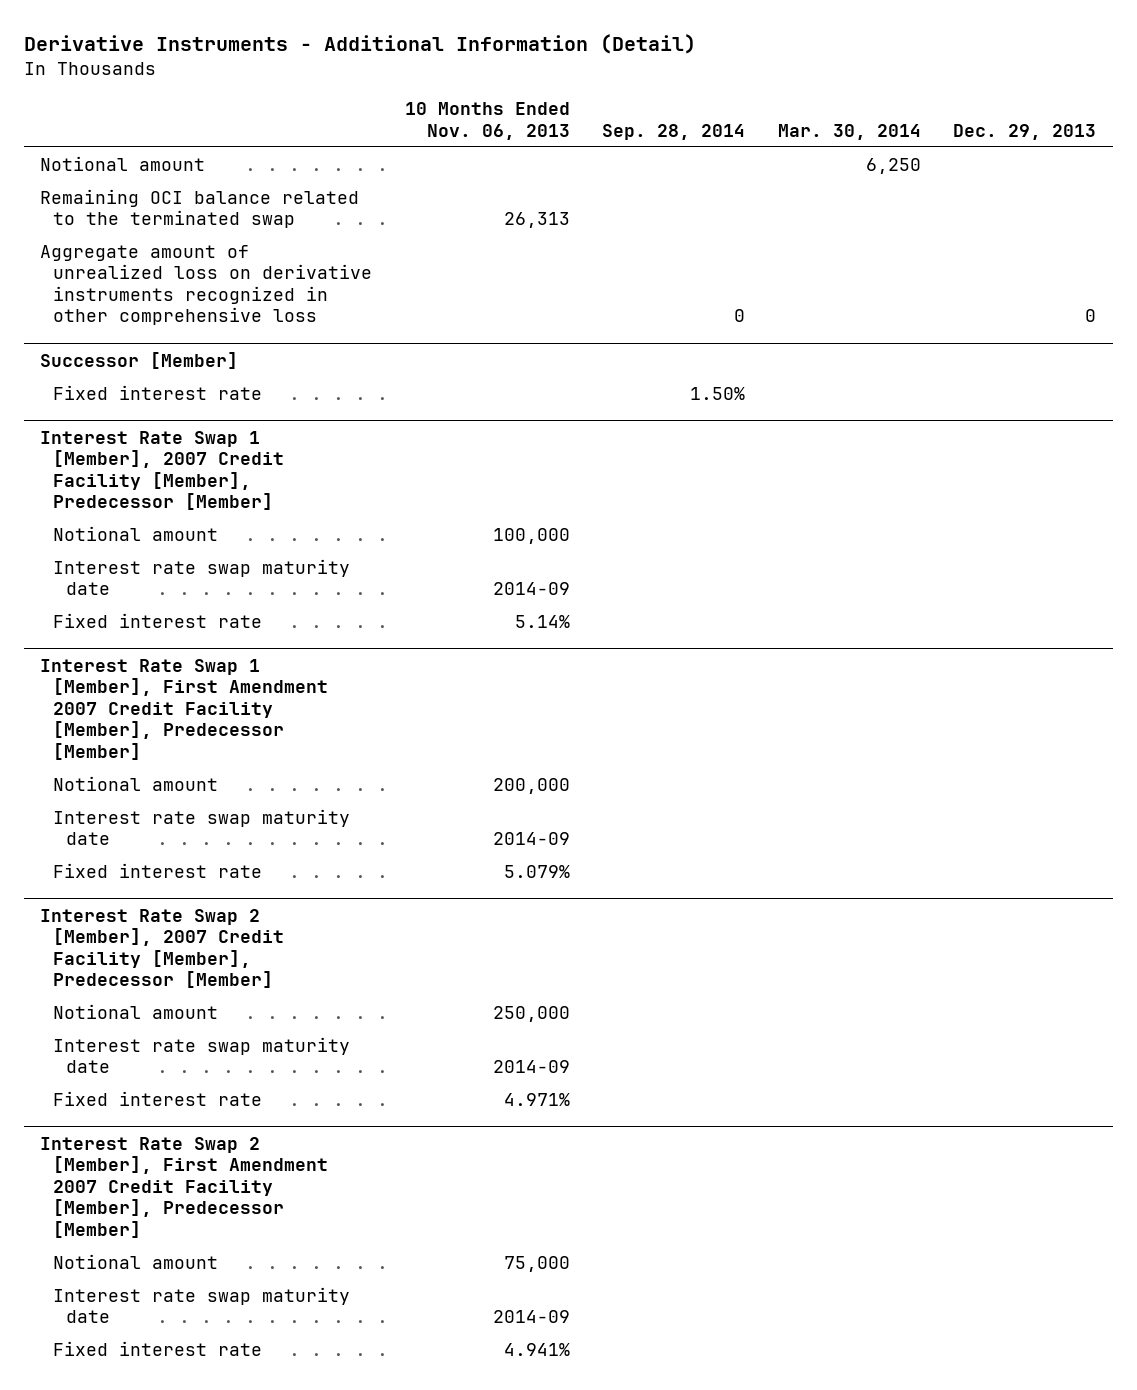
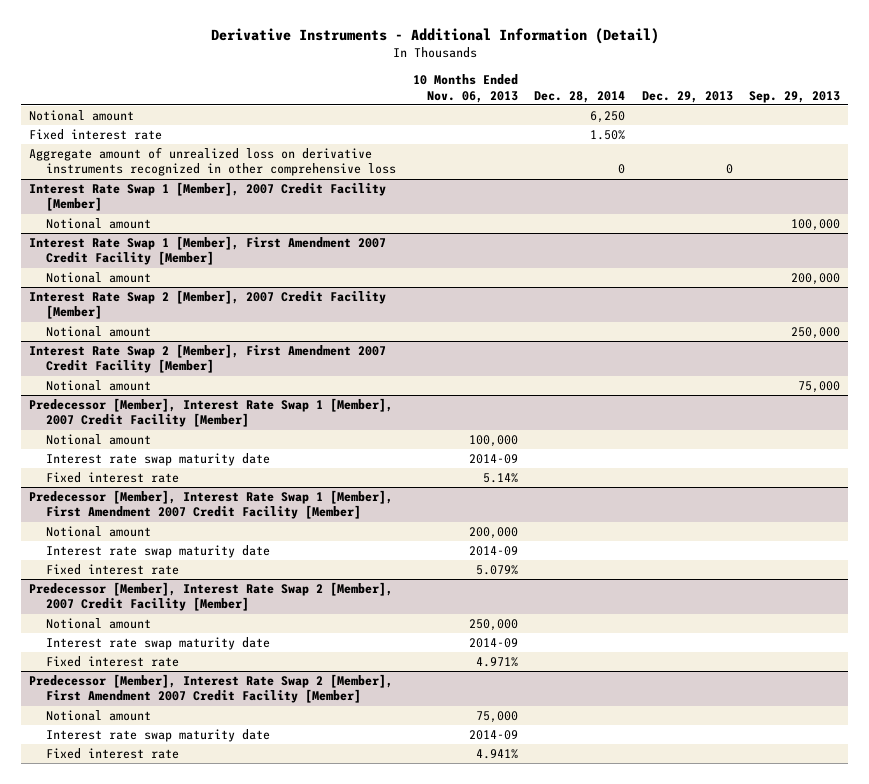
- | 10 Months Ended Nov. 06, 2013 | Sep. 28, 2014 | Mar. 30, 2014 | Dec. 29, 2013
+ | 10 Months Ended Nov. 06, 2013 | Dec. 28, 2014 | Dec. 29, 2013 | Sep. 29, 2013
- Remaining OCI balance related to the terminated swap | 26,313 | | |
- Successor [Member]
- Interest Rate Swap 1 [Member], 2007 Credit Facility [Member], Predecessor [Member]
moved down: Aggregate amount of unrealized loss on derivative instruments recognized in other comprehensive loss | | 0 | 0 |
+ Interest Rate Swap 1 [Member], 2007 Credit Facility [Member]
+ Notional amount | | | | 100,000
+ Interest Rate Swap 1 [Member], First Amendment 2007 Credit Facility [Member]
+ Notional amount | | | | 200,000
+ Interest Rate Swap 2 [Member], 2007 Credit Facility [Member]
+ Notional amount | | | | 250,000
+ Interest Rate Swap 2 [Member], First Amendment 2007 Credit Facility [Member]
+ Notional amount | | | | 75,000
+ Predecessor [Member], Interest Rate Swap 1 [Member], 2007 Credit Facility [Member]
- Interest Rate Swap 1 [Member], First Amendment 2007 Credit Facility [Member], Predecessor [Member]
+ Predecessor [Member], Interest Rate Swap 1 [Member], First Amendment 2007 Credit Facility [Member]
- Interest Rate Swap 2 [Member], 2007 Credit Facility [Member], Predecessor [Member]
+ Predecessor [Member], Interest Rate Swap 2 [Member], 2007 Credit Facility [Member]
- Interest Rate Swap 2 [Member], First Amendment 2007 Credit Facility [Member], Predecessor [Member]
+ Predecessor [Member], Interest Rate Swap 2 [Member], First Amendment 2007 Credit Facility [Member]

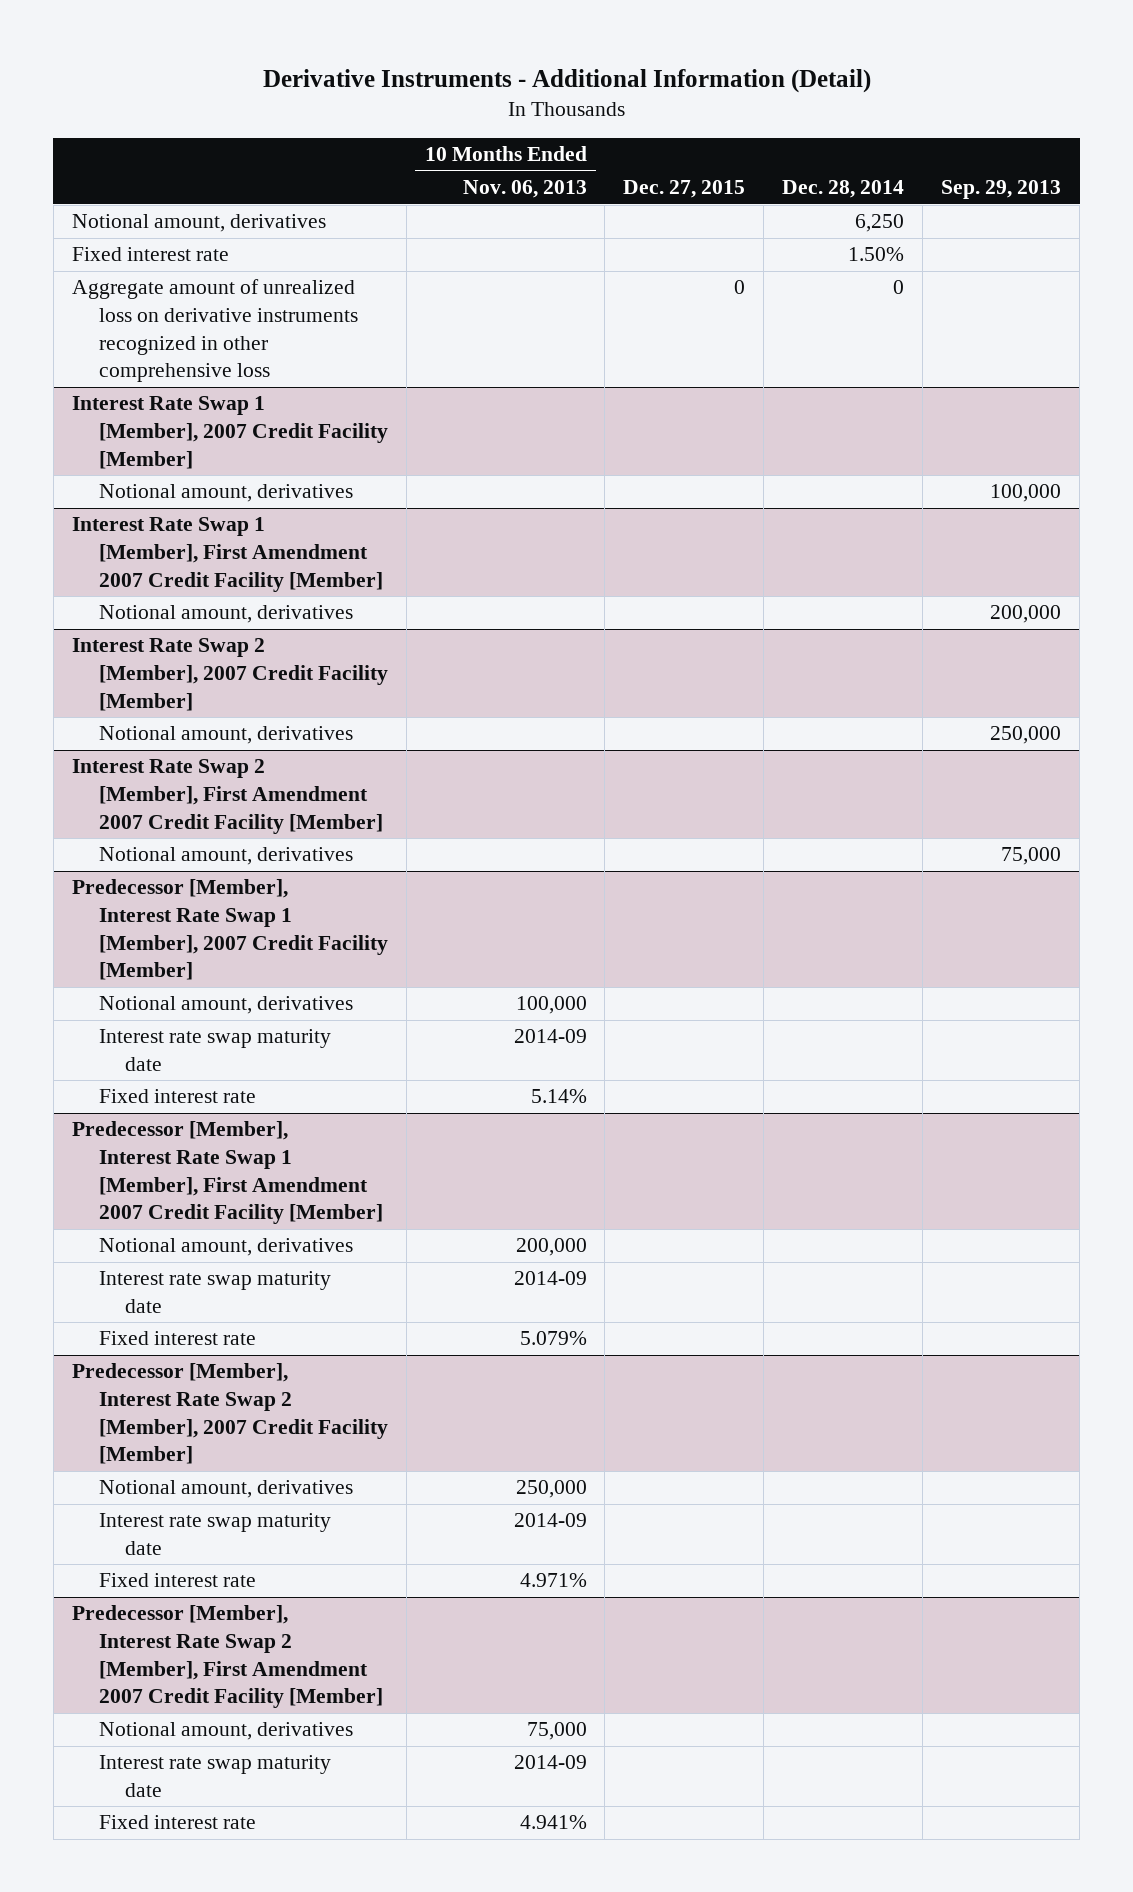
- | 10 Months Ended Nov. 06, 2013 | Dec. 28, 2014 | Dec. 29, 2013 | Sep. 29, 2013
+ | 10 Months Ended Nov. 06, 2013 | Dec. 27, 2015 | Dec. 28, 2014 | Sep. 29, 2013
- Notional amount | | 6,250 | |
+ Notional amount, derivatives | | | 6,250 |
@ Interest Rate Swap 1 [Member], 2007 Credit Facility [Member]
- Notional amount | | | | 100,000
+ Notional amount, derivatives | | | | 100,000
@ Interest Rate Swap 1 [Member], First Amendment 2007 Credit Facility [Member]
- Notional amount | | | | 200,000
+ Notional amount, derivatives | | | | 200,000
@ Interest Rate Swap 2 [Member], 2007 Credit Facility [Member]
- Notional amount | | | | 250,000
+ Notional amount, derivatives | | | | 250,000
@ Interest Rate Swap 2 [Member], First Amendment 2007 Credit Facility [Member]
- Notional amount | | | | 75,000
+ Notional amount, derivatives | | | | 75,000
@ Predecessor [Member], Interest Rate Swap 1 [Member], 2007 Credit Facility [Member]
- Notional amount | 100,000 | | |
+ Notional amount, derivatives | 100,000 | | |
@ Predecessor [Member], Interest Rate Swap 1 [Member], First Amendment 2007 Credit Facility [Member]
- Notional amount | 200,000 | | |
+ Notional amount, derivatives | 200,000 | | |
@ Predecessor [Member], Interest Rate Swap 2 [Member], 2007 Credit Facility [Member]
- Notional amount | 250,000 | | |
+ Notional amount, derivatives | 250,000 | | |
@ Predecessor [Member], Interest Rate Swap 2 [Member], First Amendment 2007 Credit Facility [Member]
- Notional amount | 75,000 | | |
+ Notional amount, derivatives | 75,000 | | |

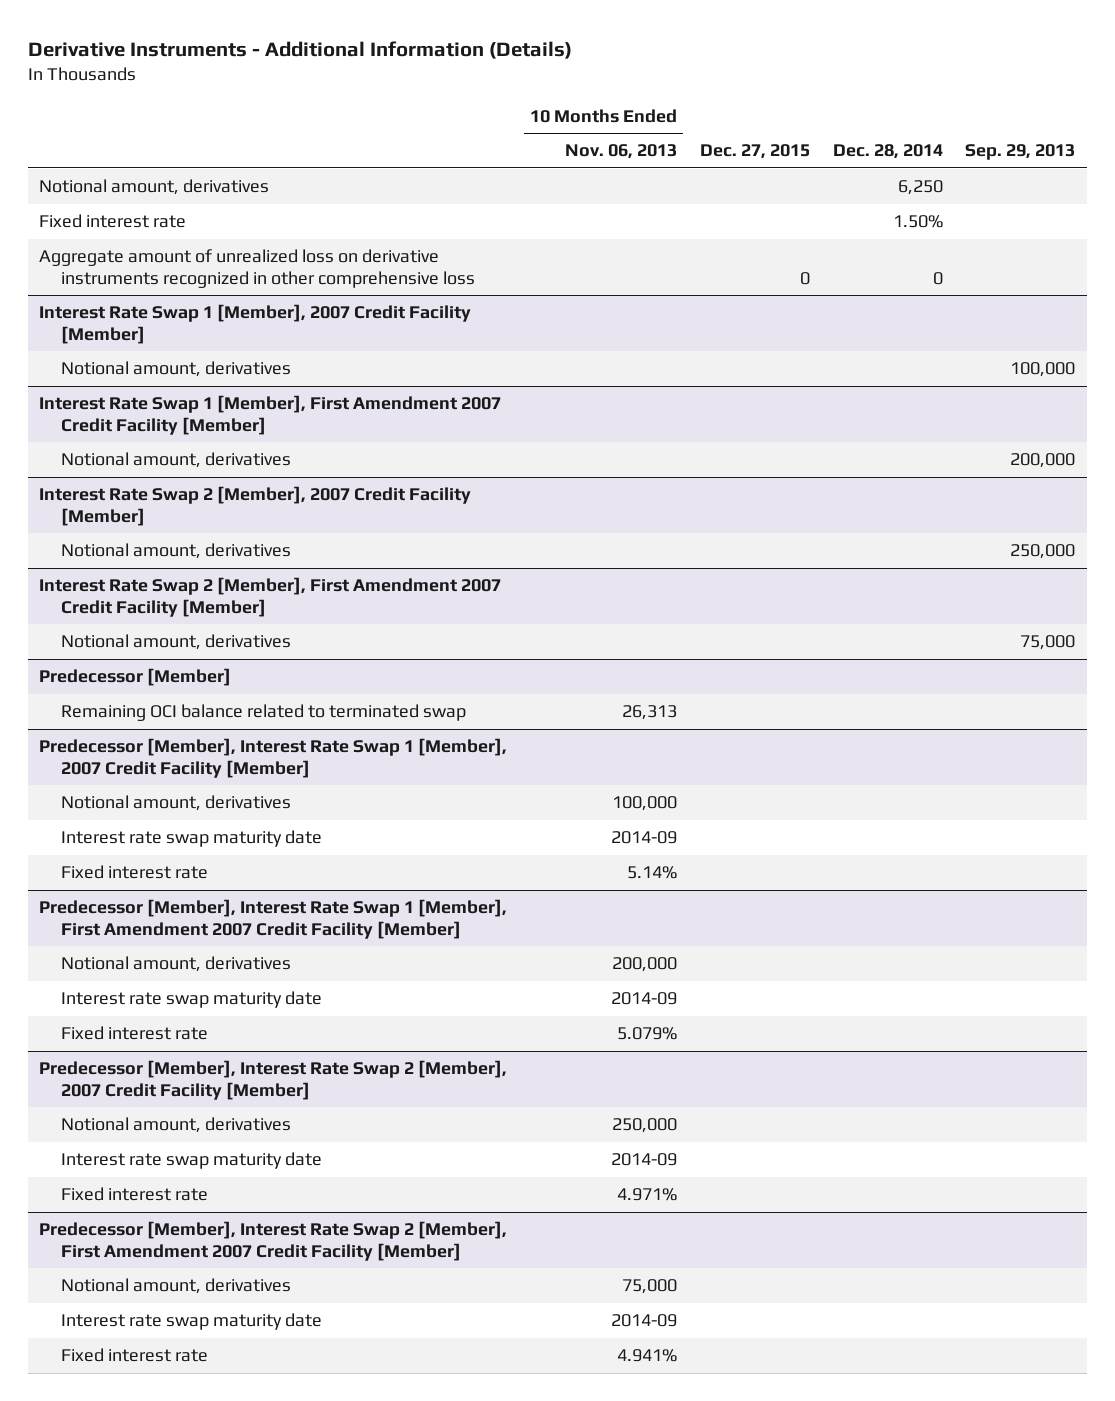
- Derivative Instruments - Additional Information (Detail)
+ Derivative Instruments - Additional Information (Details)
+ Predecessor [Member]
+ Remaining OCI balance related to terminated swap | 26,313 | | |

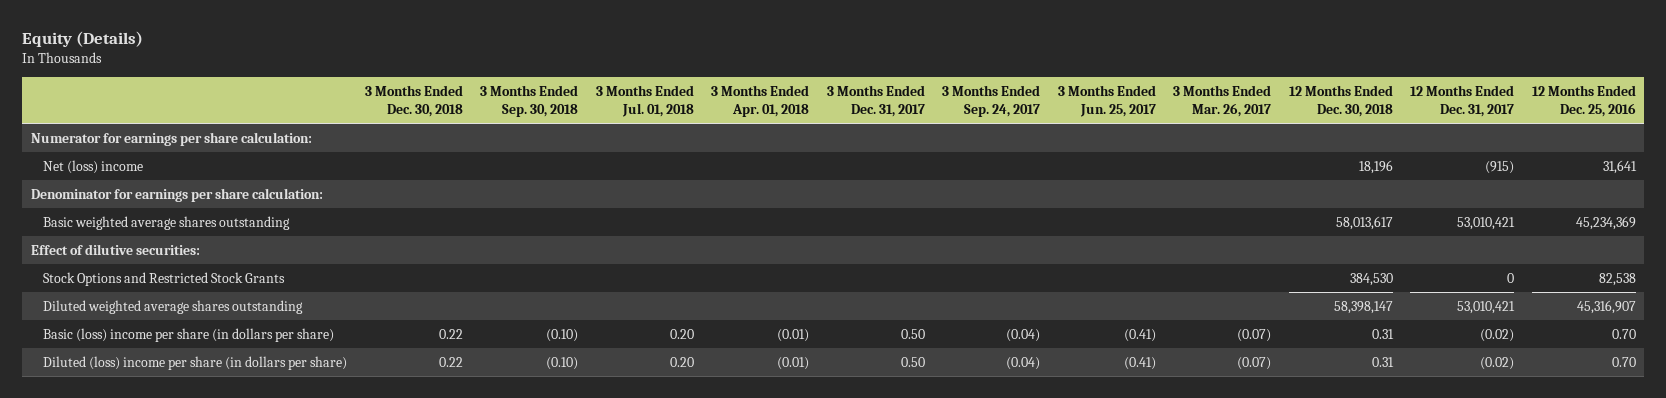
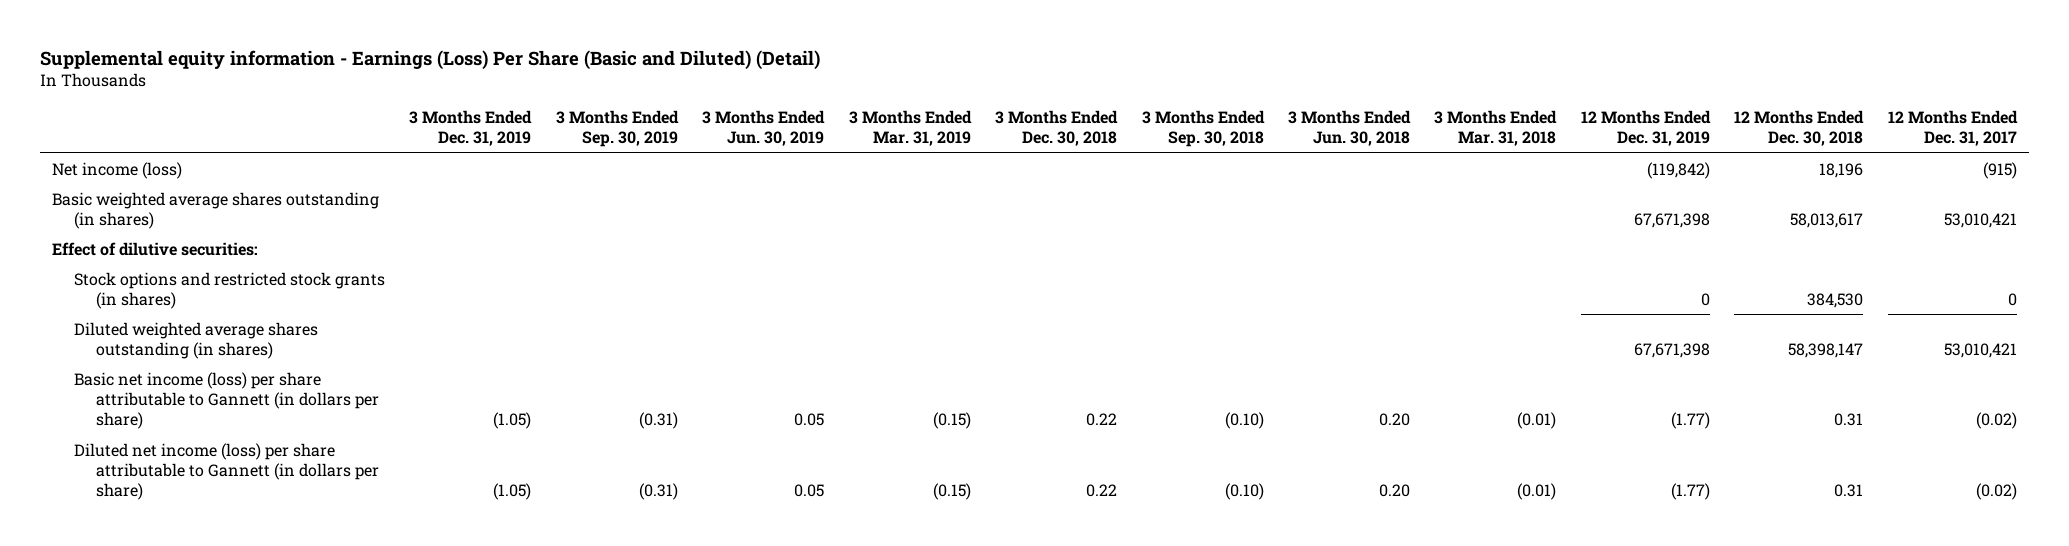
- Equity (Details)
+ Supplemental equity information - Earnings (Loss) Per Share (Basic and Diluted) (Detail)
- | 3 Months Ended Dec. 30, 2018 | 3 Months Ended Sep. 30, 2018 | 3 Months Ended Jul. 01, 2018 | 3 Months Ended Apr. 01, 2018 | 3 Months Ended Dec. 31, 2017 | 3 Months Ended Sep. 24, 2017 | 3 Months Ended Jun. 25, 2017 | 3 Months Ended Mar. 26, 2017 | 12 Months Ended Dec. 30, 2018 | 12 Months Ended Dec. 31, 2017 | 12 Months Ended Dec. 25, 2016
+ | 3 Months Ended Dec. 31, 2019 | 3 Months Ended Sep. 30, 2019 | 3 Months Ended Jun. 30, 2019 | 3 Months Ended Mar. 31, 2019 | 3 Months Ended Dec. 30, 2018 | 3 Months Ended Sep. 30, 2018 | 3 Months Ended Jun. 30, 2018 | 3 Months Ended Mar. 31, 2018 | 12 Months Ended Dec. 31, 2019 | 12 Months Ended Dec. 30, 2018 | 12 Months Ended Dec. 31, 2017
- Numerator for earnings per share calculation:
- Net (loss) income | | | | | | | | | 18,196 | (915) | 31,641
- Denominator for earnings per share calculation:
- Basic weighted average shares outstanding | | | | | | | | | 58,013,617 | 53,010,421 | 45,234,369
+ Net income (loss) | | | | | | | | | (119,842) | 18,196 | (915)
+ Basic weighted average shares outstanding (in shares) | | | | | | | | | 67,671,398 | 58,013,617 | 53,010,421
- Stock Options and Restricted Stock Grants | | | | | | | | | 384,530 | 0 | 82,538
- Diluted weighted average shares outstanding | | | | | | | | | 58,398,147 | 53,010,421 | 45,316,907
- Basic (loss) income per share (in dollars per share) | 0.22 | (0.10) | 0.20 | (0.01) | 0.50 | (0.04) | (0.41) | (0.07) | 0.31 | (0.02) | 0.70
- Diluted (loss) income per share (in dollars per share) | 0.22 | (0.10) | 0.20 | (0.01) | 0.50 | (0.04) | (0.41) | (0.07) | 0.31 | (0.02) | 0.70
+ Stock options and restricted stock grants (in shares) | | | | | | | | | 0 | 384,530 | 0
+ Diluted weighted average shares outstanding (in shares) | | | | | | | | | 67,671,398 | 58,398,147 | 53,010,421
+ Basic net income (loss) per share attributable to Gannett (in dollars per share) | (1.05) | (0.31) | 0.05 | (0.15) | 0.22 | (0.10) | 0.20 | (0.01) | (1.77) | 0.31 | (0.02)
+ Diluted net income (loss) per share attributable to Gannett (in dollars per share) | (1.05) | (0.31) | 0.05 | (0.15) | 0.22 | (0.10) | 0.20 | (0.01) | (1.77) | 0.31 | (0.02)

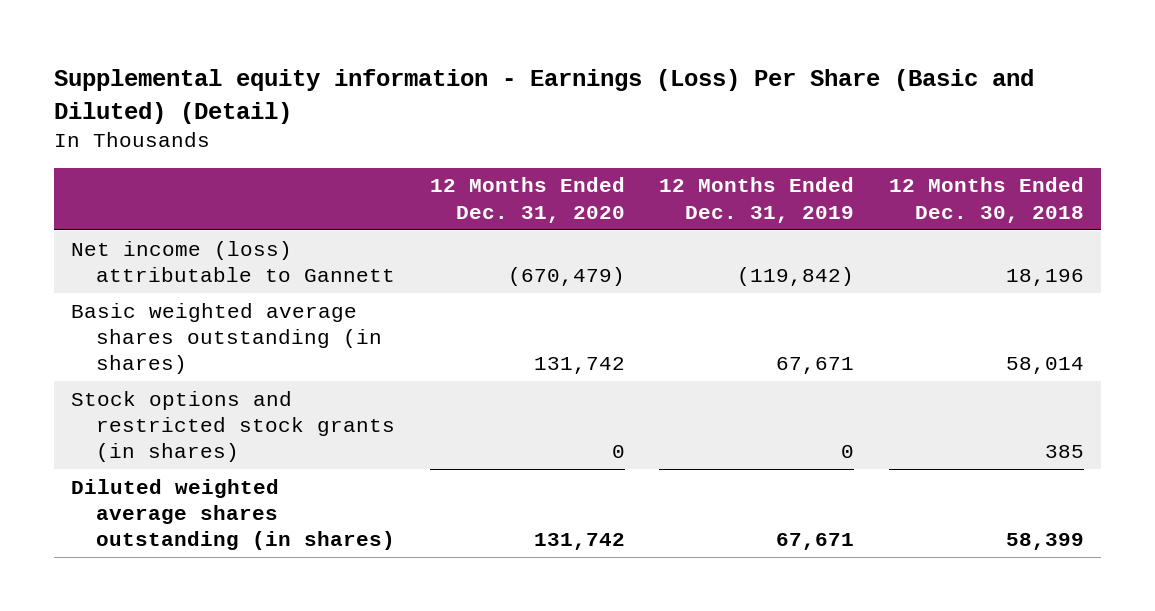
- | 3 Months Ended Dec. 31, 2019 | 3 Months Ended Sep. 30, 2019 | 3 Months Ended Jun. 30, 2019 | 3 Months Ended Mar. 31, 2019 | 3 Months Ended Dec. 30, 2018 | 3 Months Ended Sep. 30, 2018 | 3 Months Ended Jun. 30, 2018 | 3 Months Ended Mar. 31, 2018 | 12 Months Ended Dec. 31, 2019 | 12 Months Ended Dec. 30, 2018 | 12 Months Ended Dec. 31, 2017
+ | 12 Months Ended Dec. 31, 2020 | 12 Months Ended Dec. 31, 2019 | 12 Months Ended Dec. 30, 2018
- Net income (loss) | | | | | | | | | (119,842) | 18,196 | (915)
- Basic weighted average shares outstanding (in shares) | | | | | | | | | 67,671,398 | 58,013,617 | 53,010,421
- Effect of dilutive securities:
- Stock options and restricted stock grants (in shares) | | | | | | | | | 0 | 384,530 | 0
- Diluted weighted average shares outstanding (in shares) | | | | | | | | | 67,671,398 | 58,398,147 | 53,010,421
- Basic net income (loss) per share attributable to Gannett (in dollars per share) | (1.05) | (0.31) | 0.05 | (0.15) | 0.22 | (0.10) | 0.20 | (0.01) | (1.77) | 0.31 | (0.02)
- Diluted net income (loss) per share attributable to Gannett (in dollars per share) | (1.05) | (0.31) | 0.05 | (0.15) | 0.22 | (0.10) | 0.20 | (0.01) | (1.77) | 0.31 | (0.02)
+ Net income (loss) attributable to Gannett | (670,479) | (119,842) | 18,196
+ Basic weighted average shares outstanding (in shares) | 131,742 | 67,671 | 58,014
+ Stock options and restricted stock grants (in shares) | 0 | 0 | 385
+ Diluted weighted average shares outstanding (in shares) | 131,742 | 67,671 | 58,399

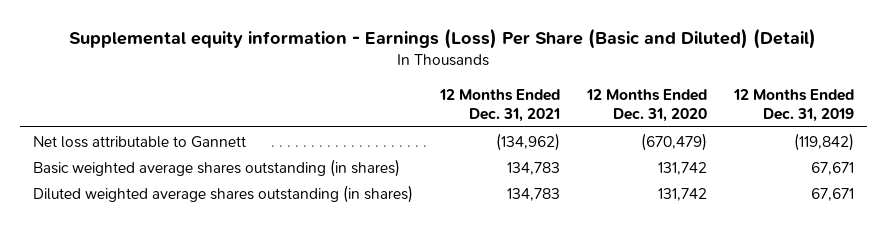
- | 12 Months Ended Dec. 31, 2020 | 12 Months Ended Dec. 31, 2019 | 12 Months Ended Dec. 30, 2018
+ | 12 Months Ended Dec. 31, 2021 | 12 Months Ended Dec. 31, 2020 | 12 Months Ended Dec. 31, 2019
- Net income (loss) attributable to Gannett | (670,479) | (119,842) | 18,196
+ Net loss attributable to Gannett | (134,962) | (670,479) | (119,842)
- Stock options and restricted stock grants (in shares) | 0 | 0 | 385

